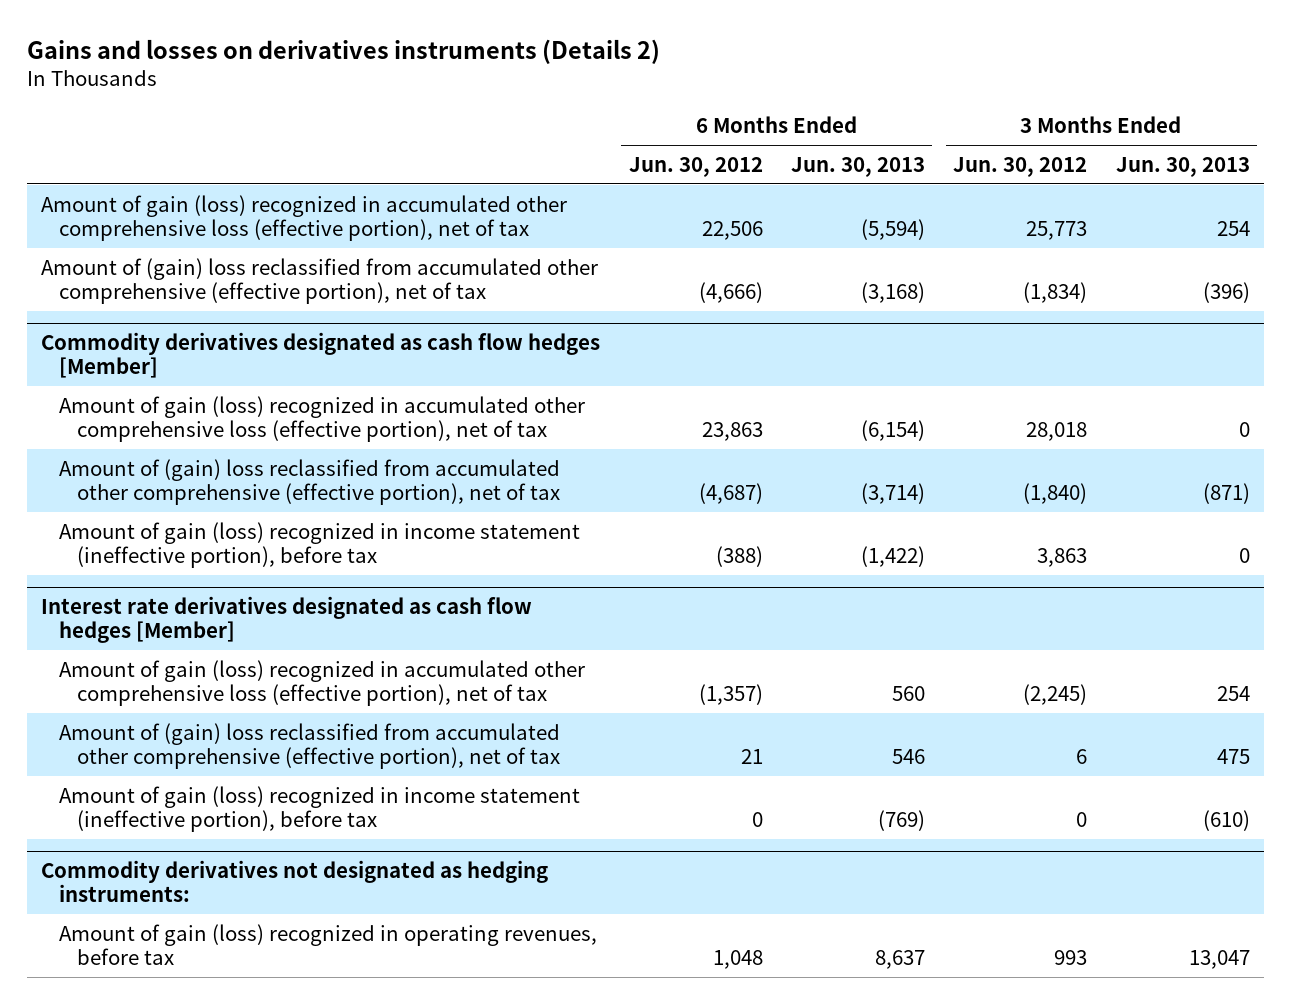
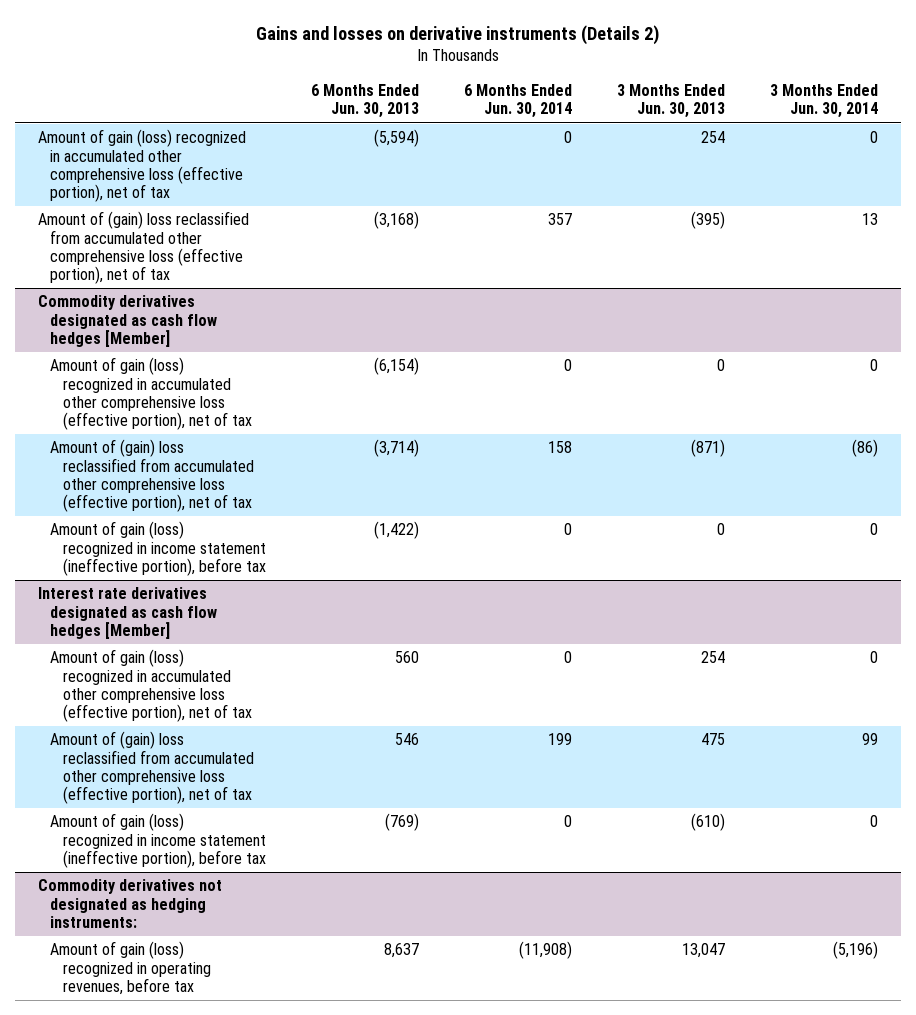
- Gains and losses on derivatives instruments (Details 2)
+ Gains and losses on derivative instruments (Details 2)
- | 6 Months Ended Jun. 30, 2012 | 6 Months Ended Jun. 30, 2013 | 3 Months Ended Jun. 30, 2012 | 3 Months Ended Jun. 30, 2013
+ | 6 Months Ended Jun. 30, 2013 | 6 Months Ended Jun. 30, 2014 | 3 Months Ended Jun. 30, 2013 | 3 Months Ended Jun. 30, 2014
- Amount of (gain) loss reclassified from accumulated other comprehensive (effective portion), net of tax | (4,666) | (3,168) | (1,834) | (396)
+ Amount of (gain) loss reclassified from accumulated other comprehensive loss (effective portion), net of tax | (3,168) | 357 | (395) | 13
@ Commodity derivatives designated as cash flow hedges [Member]
- Amount of (gain) loss reclassified from accumulated other comprehensive (effective portion), net of tax | (4,687) | (3,714) | (1,840) | (871)
+ Amount of (gain) loss reclassified from accumulated other comprehensive loss (effective portion), net of tax | (3,714) | 158 | (871) | (86)
@ Interest rate derivatives designated as cash flow hedges [Member]
- Amount of (gain) loss reclassified from accumulated other comprehensive (effective portion), net of tax | 21 | 546 | 6 | 475
+ Amount of (gain) loss reclassified from accumulated other comprehensive loss (effective portion), net of tax | 546 | 199 | 475 | 99

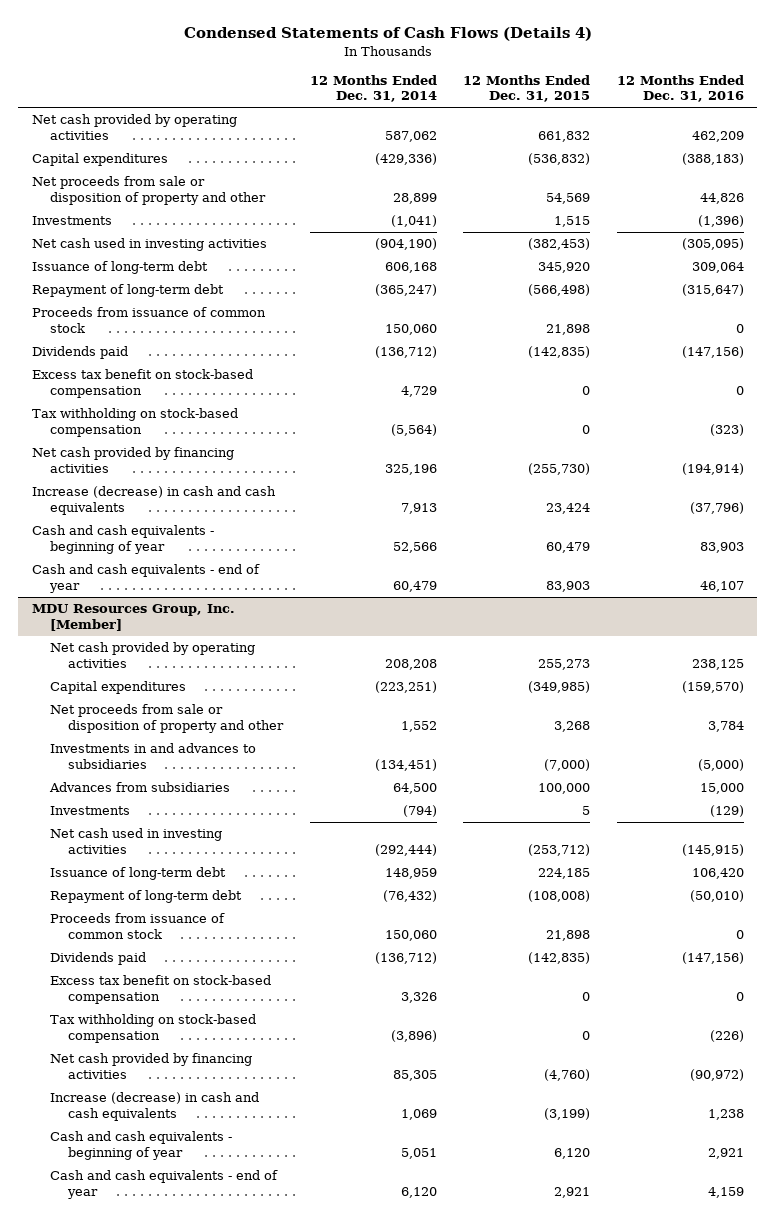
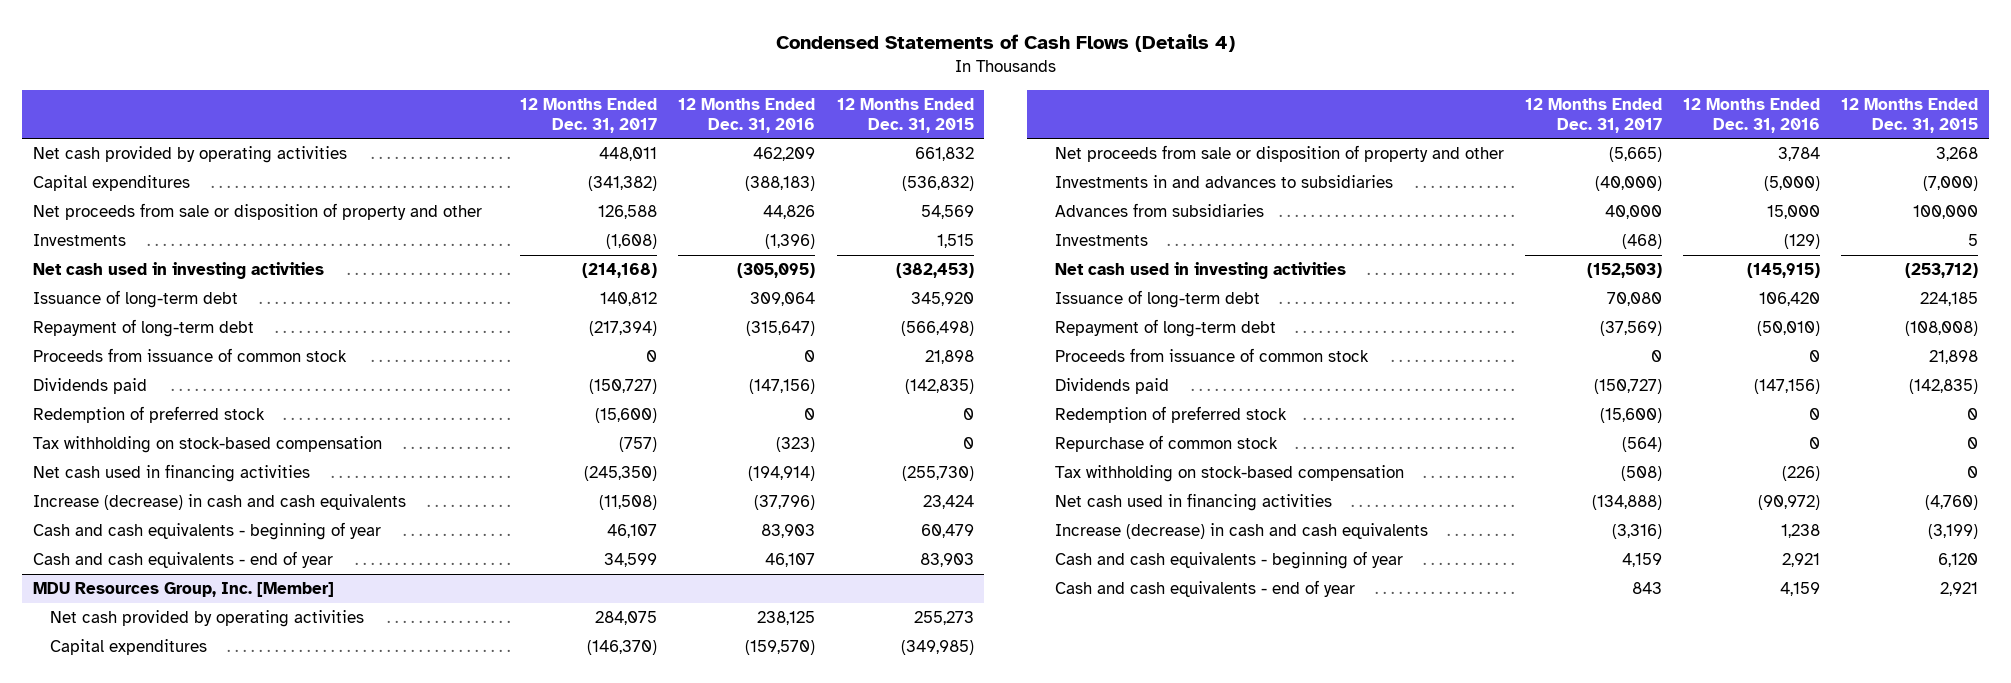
- | 12 Months Ended Dec. 31, 2014 | 12 Months Ended Dec. 31, 2015 | 12 Months Ended Dec. 31, 2016
+ | 12 Months Ended Dec. 31, 2017 | 12 Months Ended Dec. 31, 2016 | 12 Months Ended Dec. 31, 2015
- Excess tax benefit on stock-based compensation | 4,729 | 0 | 0
+ Redemption of preferred stock | (15,600) | 0 | 0
- Net cash provided by financing activities | 325,196 | (255,730) | (194,914)
+ Net cash used in financing activities | (245,350) | (194,914) | (255,730)
@ MDU Resources Group, Inc. [Member]
- Excess tax benefit on stock-based compensation | 3,326 | 0 | 0
+ Redemption of preferred stock | (15,600) | 0 | 0
+ Repurchase of common stock | (564) | 0 | 0
- Net cash provided by financing activities | 85,305 | (4,760) | (90,972)
+ Net cash used in financing activities | (134,888) | (90,972) | (4,760)

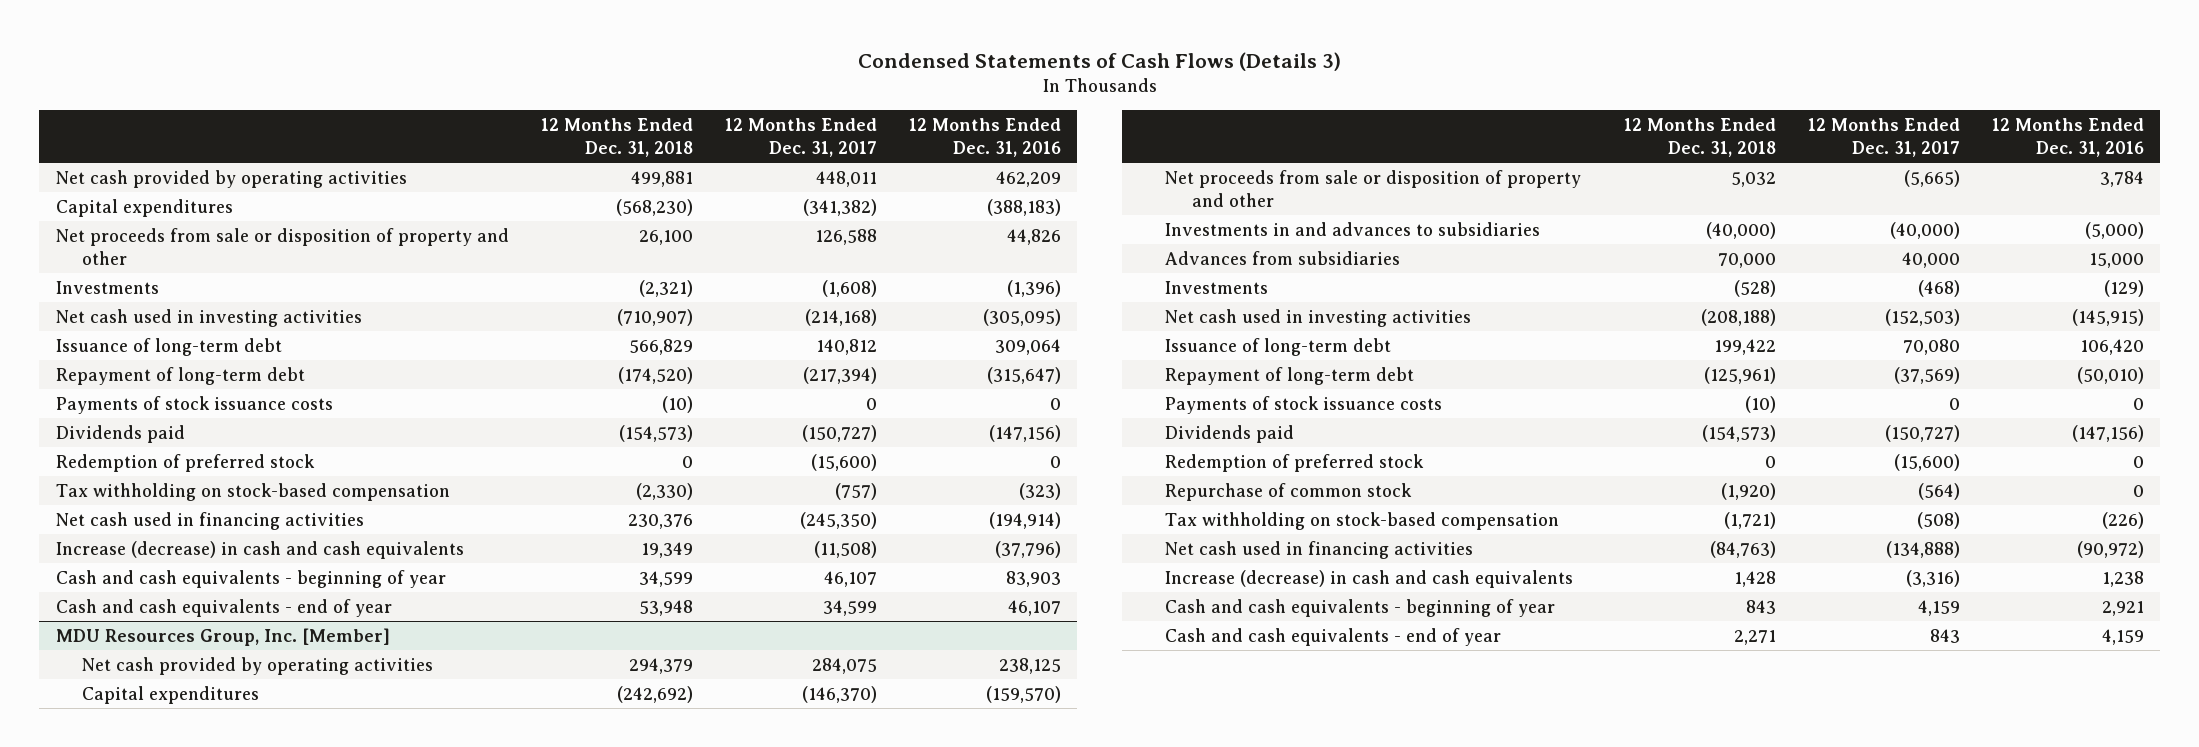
- Condensed Statements of Cash Flows (Details 4)
+ Condensed Statements of Cash Flows (Details 3)
- | 12 Months Ended Dec. 31, 2017 | 12 Months Ended Dec. 31, 2016 | 12 Months Ended Dec. 31, 2015
+ | 12 Months Ended Dec. 31, 2018 | 12 Months Ended Dec. 31, 2017 | 12 Months Ended Dec. 31, 2016
- Proceeds from issuance of common stock | 0 | 0 | 21,898
+ Payments of stock issuance costs | (10) | 0 | 0
@ MDU Resources Group, Inc. [Member]
- Proceeds from issuance of common stock | 0 | 0 | 21,898
+ Payments of stock issuance costs | (10) | 0 | 0

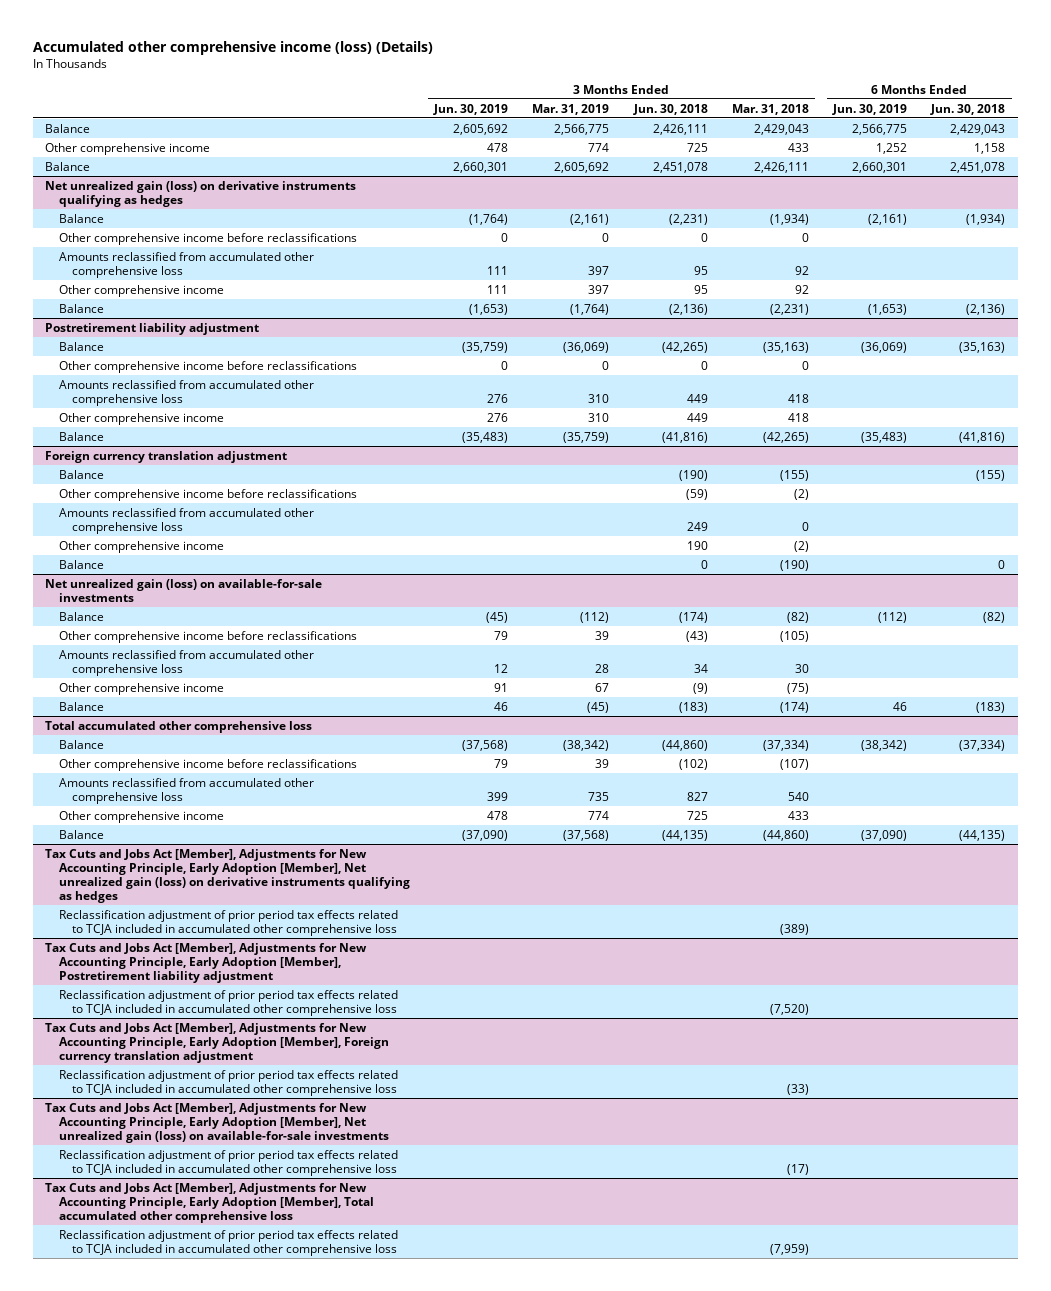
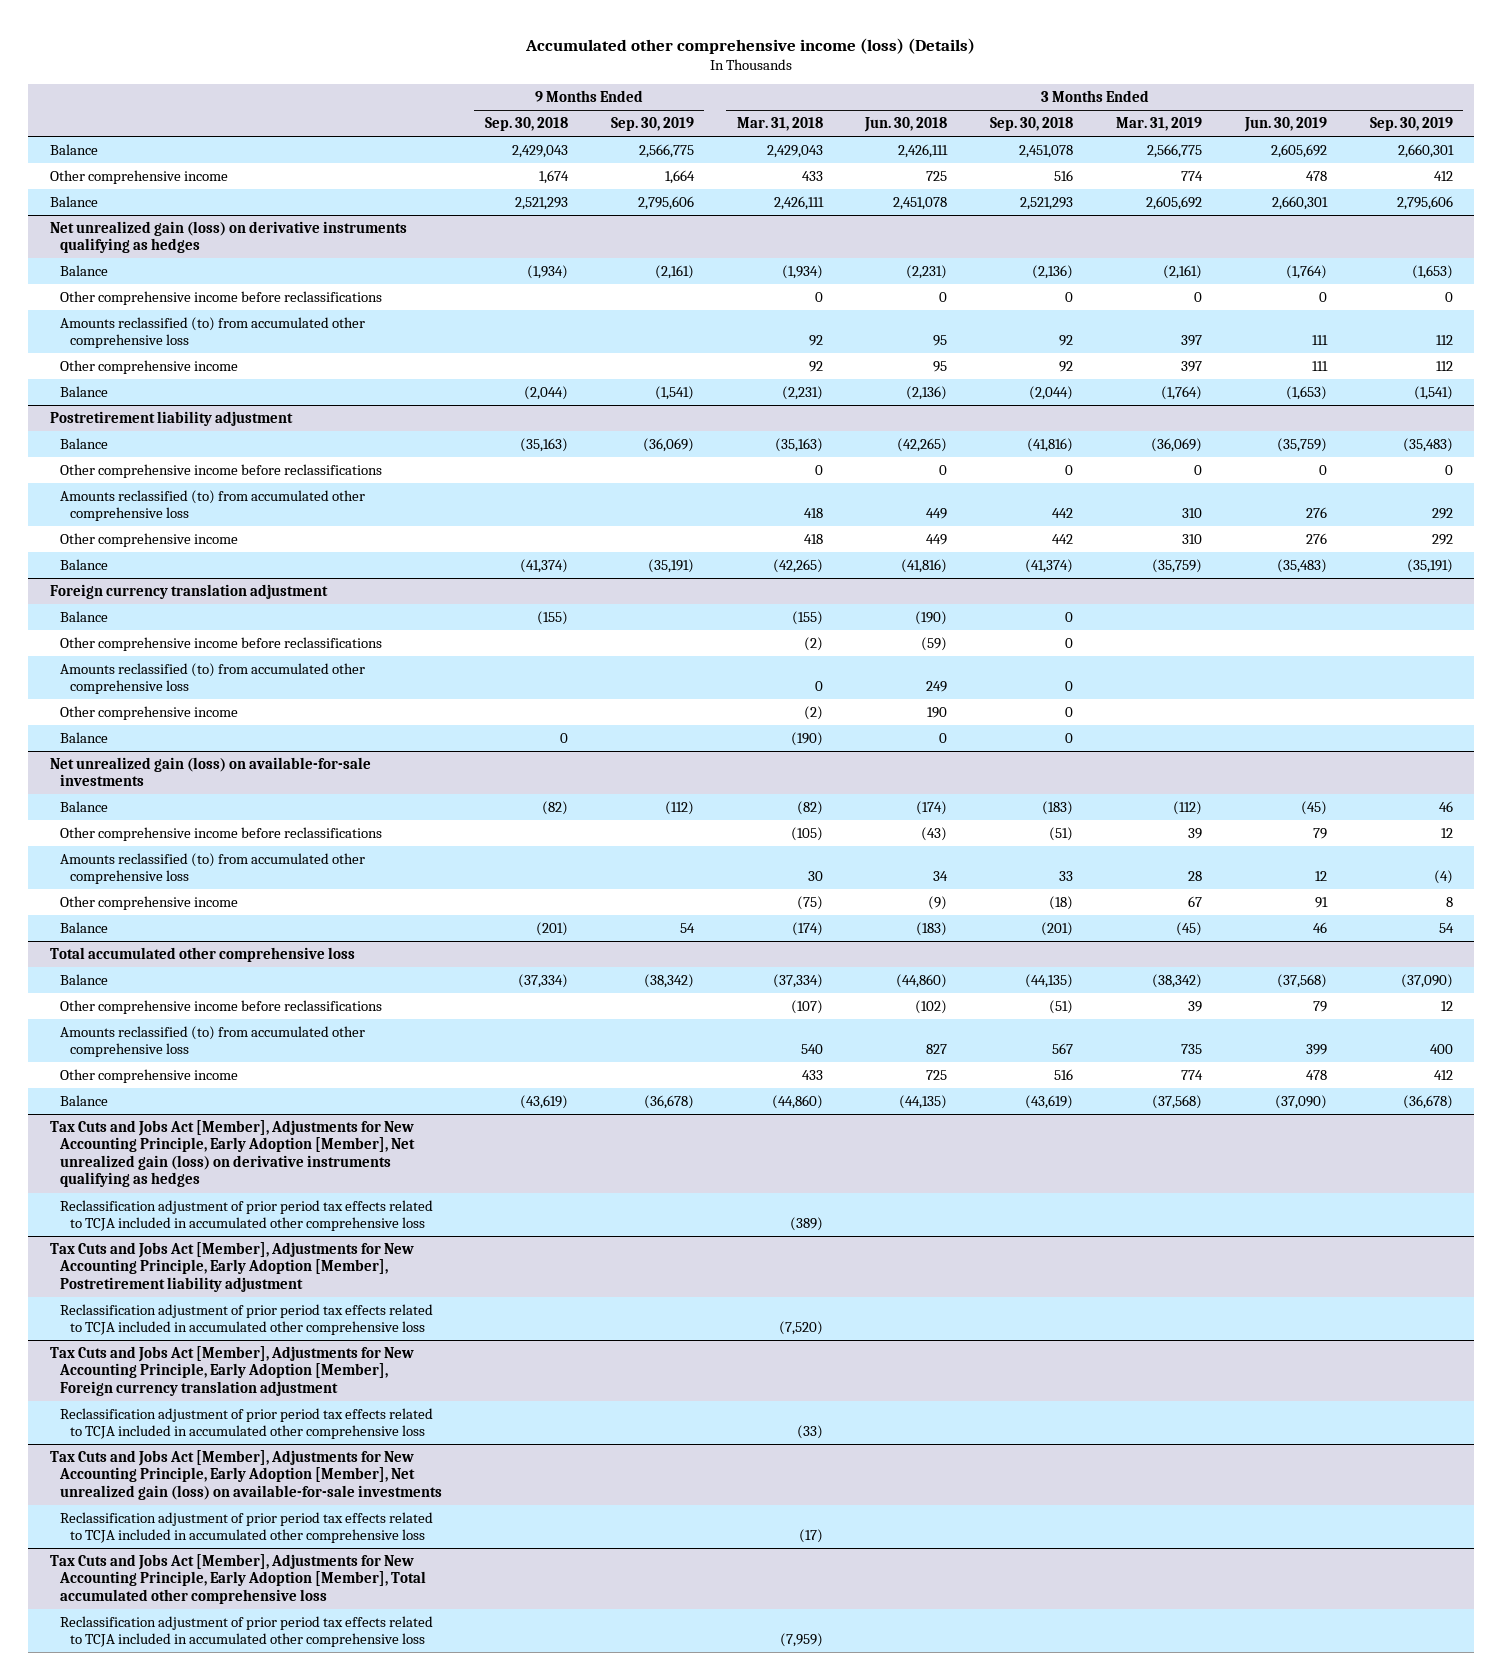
- | 3 Months Ended Jun. 30, 2019 | 3 Months Ended Mar. 31, 2019 | 3 Months Ended Jun. 30, 2018 | 3 Months Ended Mar. 31, 2018 | 6 Months Ended Jun. 30, 2019 | 6 Months Ended Jun. 30, 2018
+ | 9 Months Ended Sep. 30, 2018 | 9 Months Ended Sep. 30, 2019 | 3 Months Ended Mar. 31, 2018 | 3 Months Ended Jun. 30, 2018 | 3 Months Ended Sep. 30, 2018 | 3 Months Ended Mar. 31, 2019 | 3 Months Ended Jun. 30, 2019 | 3 Months Ended Sep. 30, 2019
@ Net unrealized gain (loss) on derivative instruments qualifying as hedges
- Amounts reclassified from accumulated other comprehensive loss | 111 | 397 | 95 | 92 | |
+ Amounts reclassified (to) from accumulated other comprehensive loss | | | 92 | 95 | 92 | 397 | 111 | 112
@ Postretirement liability adjustment
- Amounts reclassified from accumulated other comprehensive loss | 276 | 310 | 449 | 418 | |
+ Amounts reclassified (to) from accumulated other comprehensive loss | | | 418 | 449 | 442 | 310 | 276 | 292
@ Foreign currency translation adjustment
- Amounts reclassified from accumulated other comprehensive loss | | | 249 | 0 | |
+ Amounts reclassified (to) from accumulated other comprehensive loss | | | 0 | 249 | 0 | | |
@ Net unrealized gain (loss) on available-for-sale investments
- Amounts reclassified from accumulated other comprehensive loss | 12 | 28 | 34 | 30 | |
+ Amounts reclassified (to) from accumulated other comprehensive loss | | | 30 | 34 | 33 | 28 | 12 | (4)
@ Total accumulated other comprehensive loss
- Amounts reclassified from accumulated other comprehensive loss | 399 | 735 | 827 | 540 | |
+ Amounts reclassified (to) from accumulated other comprehensive loss | | | 540 | 827 | 567 | 735 | 399 | 400

